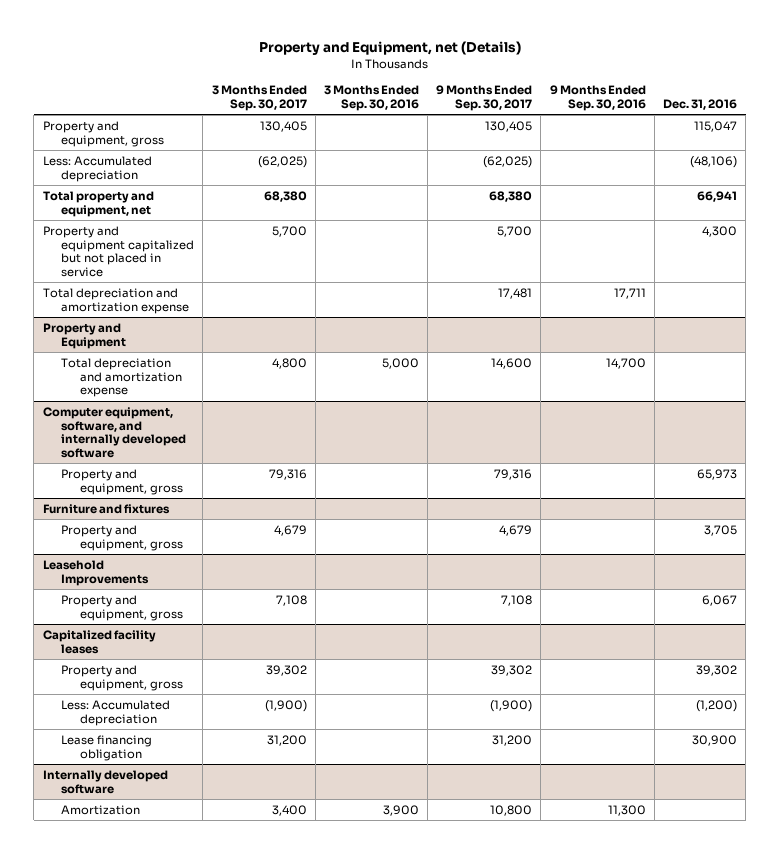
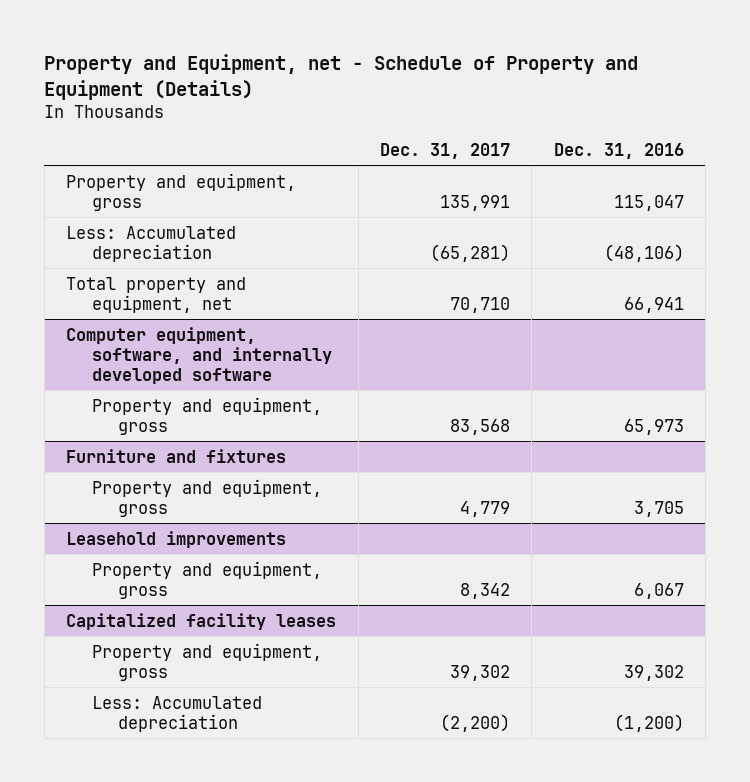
- Property and Equipment, net (Details)
+ Property and Equipment, net - Schedule of Property and Equipment (Details)
- | 3 Months Ended Sep. 30, 2017 | 3 Months Ended Sep. 30, 2016 | 9 Months Ended Sep. 30, 2017 | 9 Months Ended Sep. 30, 2016 | Dec. 31, 2016
+ | Dec. 31, 2017 | Dec. 31, 2016
- Property and equipment capitalized but not placed in service | 5,700 | | 5,700 | | 4,300
- Total depreciation and amortization expense | | | 17,481 | 17,711 |
- Property and Equipment
- Total depreciation and amortization expense | 4,800 | 5,000 | 14,600 | 14,700 |
- Leasehold Improvements
+ Leasehold improvements
@ Capitalized facility leases
- Lease financing obligation | 31,200 | | 31,200 | | 30,900
- Internally developed software
- Amortization | 3,400 | 3,900 | 10,800 | 11,300 |

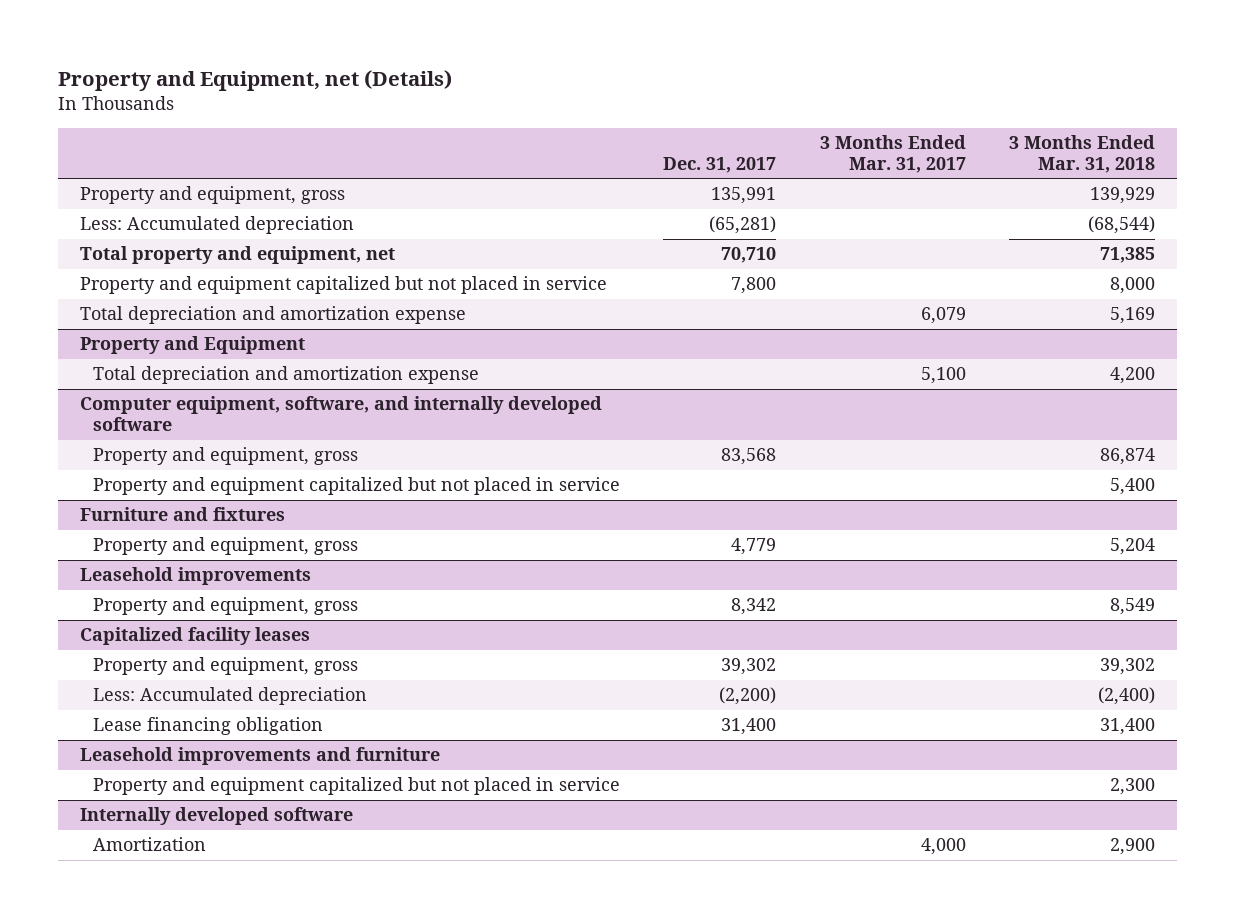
- Property and Equipment, net - Schedule of Property and Equipment (Details)
+ Property and Equipment, net (Details)
- | Dec. 31, 2017 | Dec. 31, 2016
+ | Dec. 31, 2017 | 3 Months Ended Mar. 31, 2017 | 3 Months Ended Mar. 31, 2018
+ Property and equipment capitalized but not placed in service | 7,800 | | 8,000
+ Total depreciation and amortization expense | | 6,079 | 5,169
+ Property and Equipment
+ Total depreciation and amortization expense | | 5,100 | 4,200
@ Computer equipment, software, and internally developed software
+ Property and equipment capitalized but not placed in service | | | 5,400
@ Capitalized facility leases
+ Lease financing obligation | 31,400 | | 31,400
+ Leasehold improvements and furniture
+ Property and equipment capitalized but not placed in service | | | 2,300
+ Internally developed software
+ Amortization | | 4,000 | 2,900

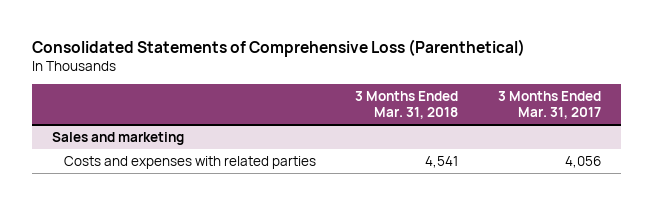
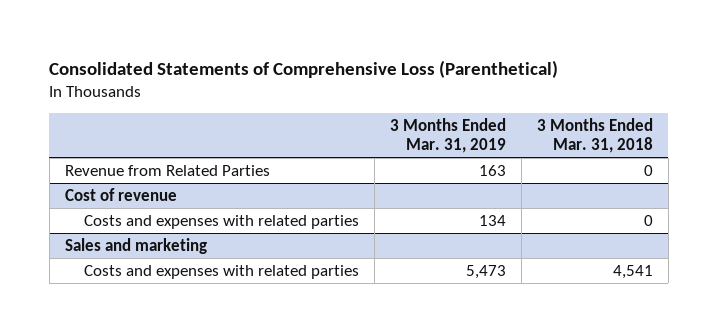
- | 3 Months Ended Mar. 31, 2018 | 3 Months Ended Mar. 31, 2017
+ | 3 Months Ended Mar. 31, 2019 | 3 Months Ended Mar. 31, 2018
+ Revenue from Related Parties | 163 | 0
+ Cost of revenue
+ Costs and expenses with related parties | 134 | 0

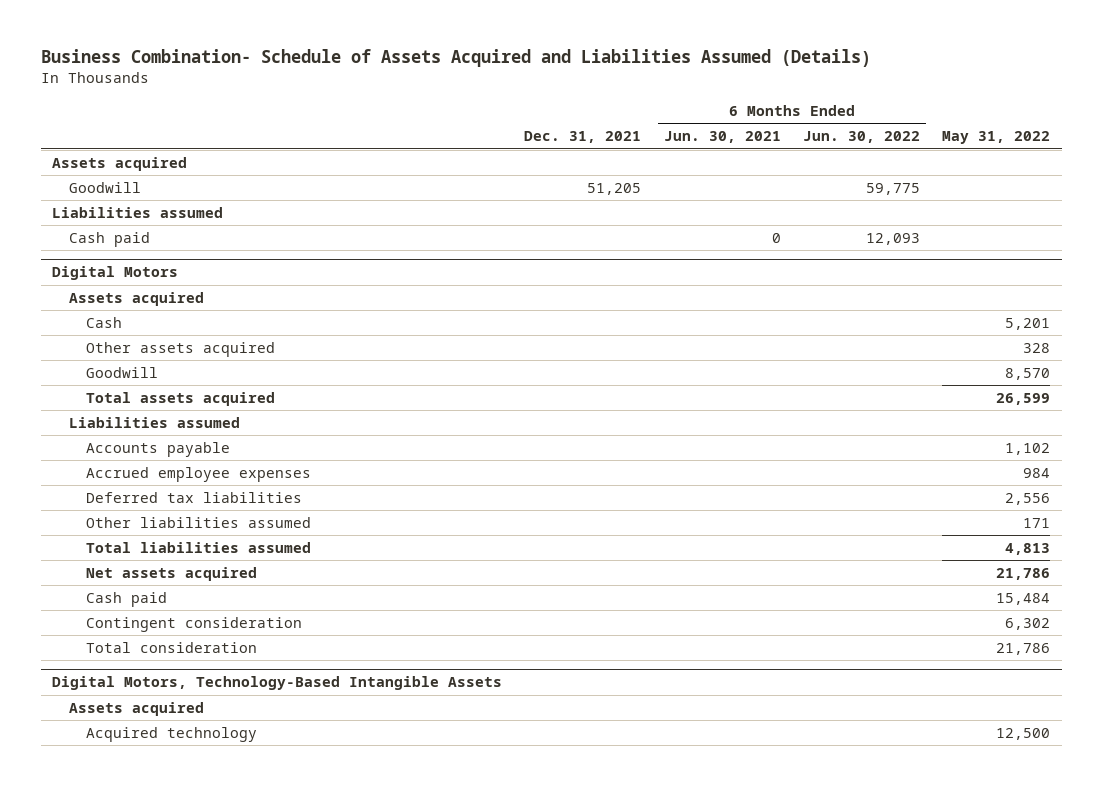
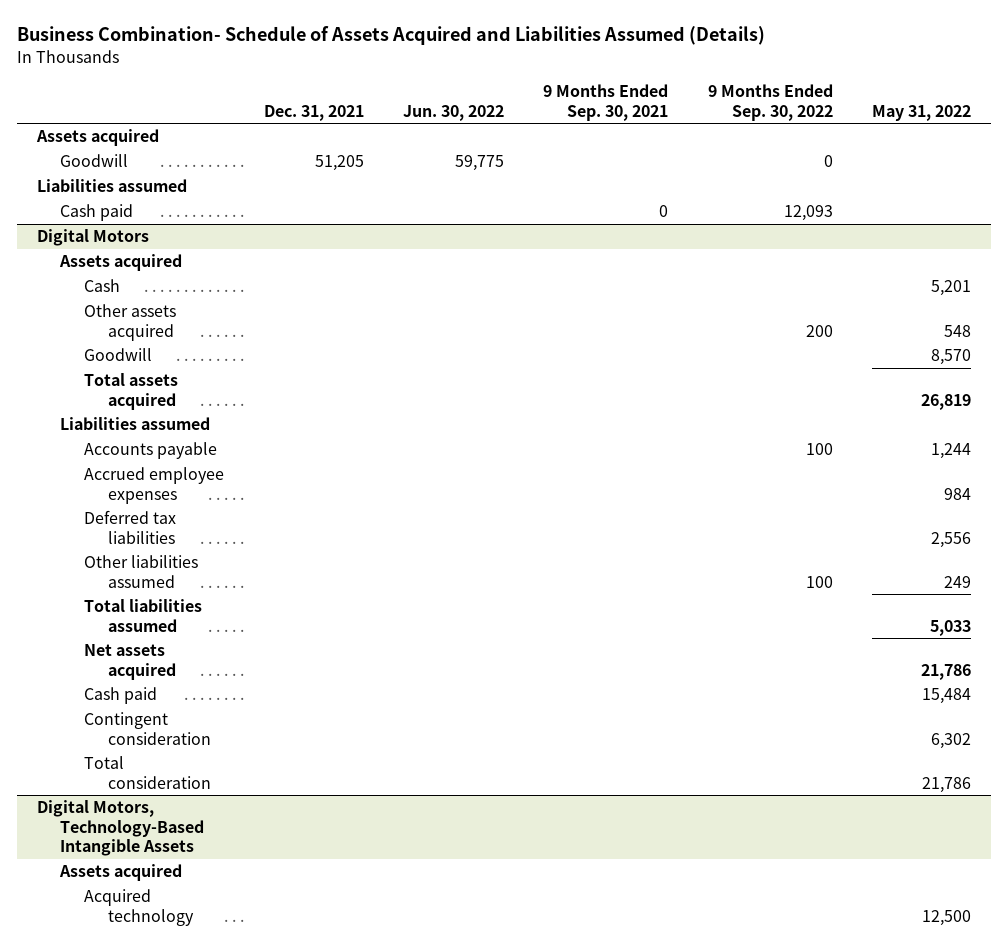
- | Dec. 31, 2021 | 6 Months Ended Jun. 30, 2021 | 6 Months Ended Jun. 30, 2022 | May 31, 2022
+ | Dec. 31, 2021 | Jun. 30, 2022 | 9 Months Ended Sep. 30, 2021 | 9 Months Ended Sep. 30, 2022 | May 31, 2022
@ Digital Motors
- Other assets acquired | | | | 328
+ Other assets acquired | | | | 200 | 548
- Total assets acquired | | | | 26,599
+ Total assets acquired | | | | | 26,819
- Accounts payable | | | | 1,102
+ Accounts payable | | | | 100 | 1,244
- Other liabilities assumed | | | | 171
- Total liabilities assumed | | | | 4,813
+ Other liabilities assumed | | | | 100 | 249
+ Total liabilities assumed | | | | | 5,033

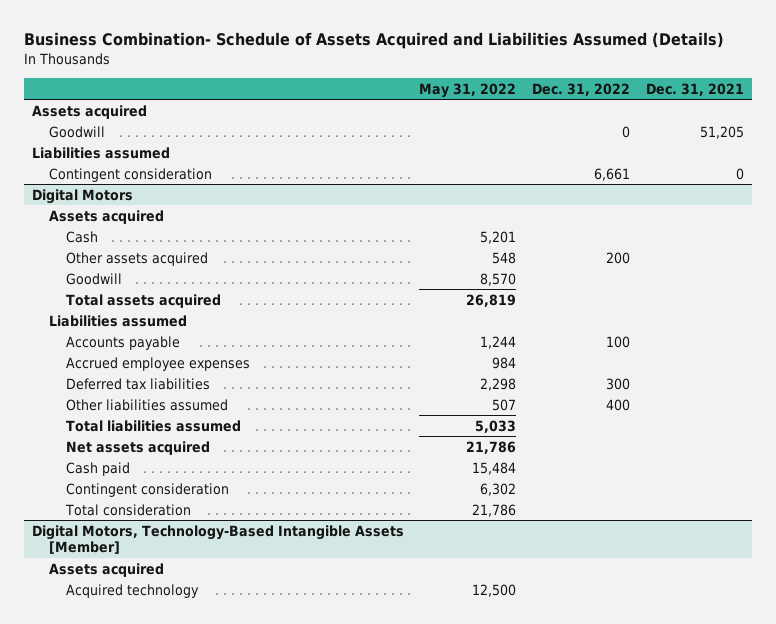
- | Dec. 31, 2021 | Jun. 30, 2022 | 9 Months Ended Sep. 30, 2021 | 9 Months Ended Sep. 30, 2022 | May 31, 2022
+ | May 31, 2022 | Dec. 31, 2022 | Dec. 31, 2021
- Cash paid | | | 0 | 12,093 |
+ Contingent consideration | | 6,661 | 0
@ Digital Motors
- Deferred tax liabilities | | | | | 2,556
- Other liabilities assumed | | | | 100 | 249
+ Deferred tax liabilities | 2,298 | 300 |
+ Other liabilities assumed | 507 | 400 |
- Digital Motors, Technology-Based Intangible Assets
+ Digital Motors, Technology-Based Intangible Assets [Member]

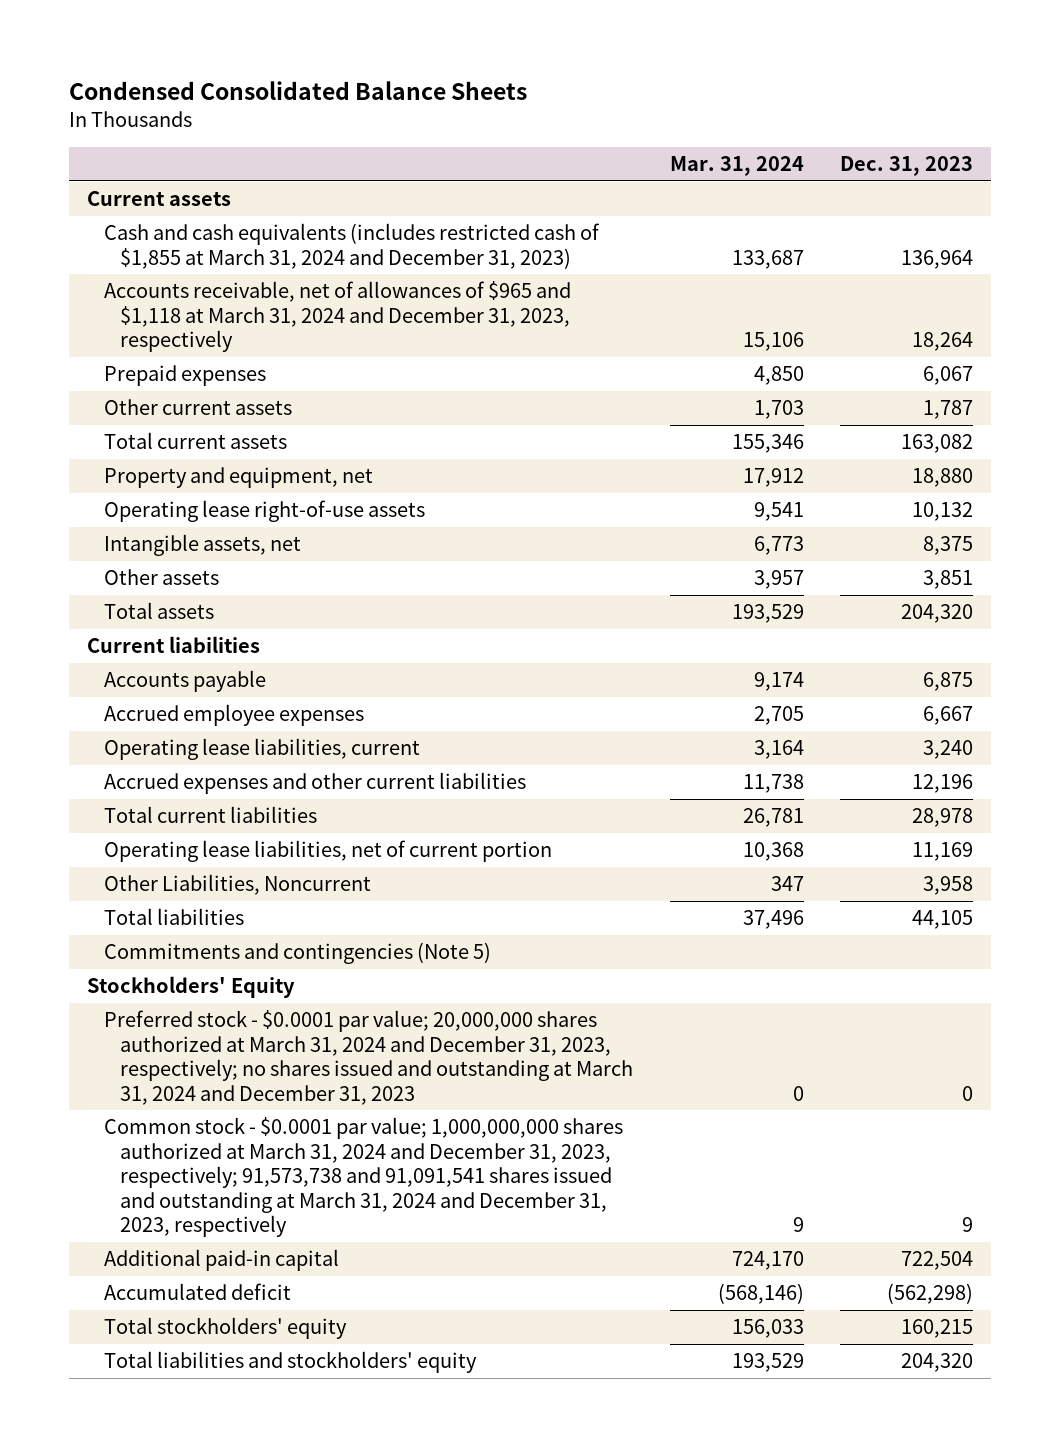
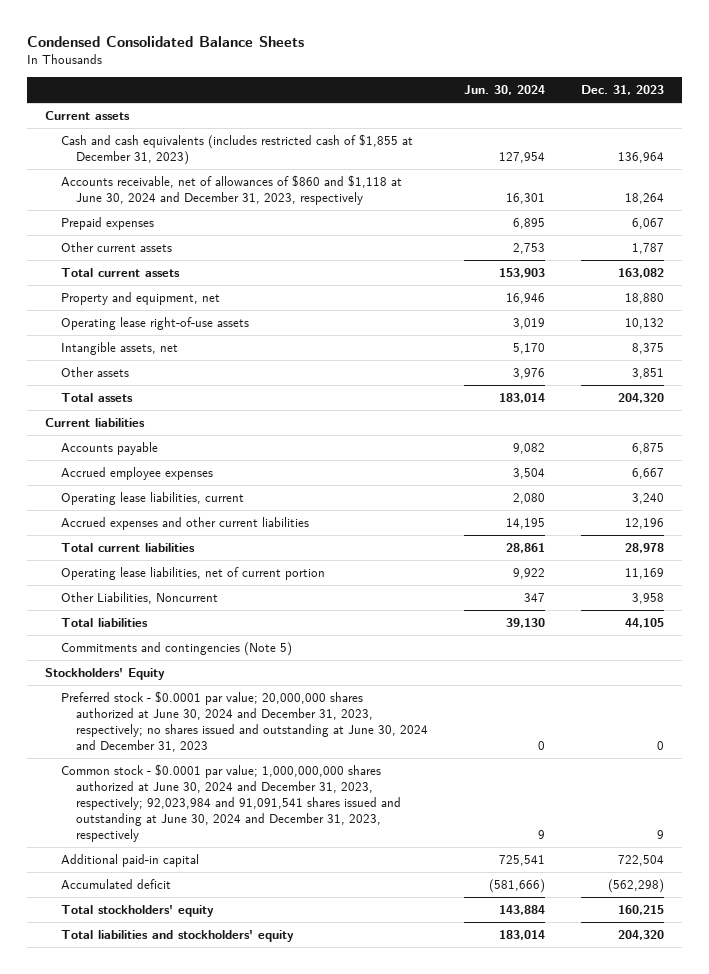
- | Mar. 31, 2024 | Dec. 31, 2023
+ | Jun. 30, 2024 | Dec. 31, 2023
- Cash and cash equivalents (includes restricted cash of $1,855 at March 31, 2024 and December 31, 2023) | 133,687 | 136,964
- Accounts receivable, net of allowances of $965 and $1,118 at March 31, 2024 and December 31, 2023, respectively | 15,106 | 18,264
+ Cash and cash equivalents (includes restricted cash of $1,855 at December 31, 2023) | 127,954 | 136,964
+ Accounts receivable, net of allowances of $860 and $1,118 at June 30, 2024 and December 31, 2023, respectively | 16,301 | 18,264
- Preferred stock - $0.0001 par value; 20,000,000 shares authorized at March 31, 2024 and December 31, 2023, respectively; no shares issued and outstanding at March 31, 2024 and December 31, 2023 | 0 | 0
- Common stock - $0.0001 par value; 1,000,000,000 shares authorized at March 31, 2024 and December 31, 2023, respectively; 91,573,738 and 91,091,541 shares issued and outstanding at March 31, 2024 and December 31, 2023, respectively | 9 | 9
+ Preferred stock - $0.0001 par value; 20,000,000 shares authorized at June 30, 2024 and December 31, 2023, respectively; no shares issued and outstanding at June 30, 2024 and December 31, 2023 | 0 | 0
+ Common stock - $0.0001 par value; 1,000,000,000 shares authorized at June 30, 2024 and December 31, 2023, respectively; 92,023,984 and 91,091,541 shares issued and outstanding at June 30, 2024 and December 31, 2023, respectively | 9 | 9

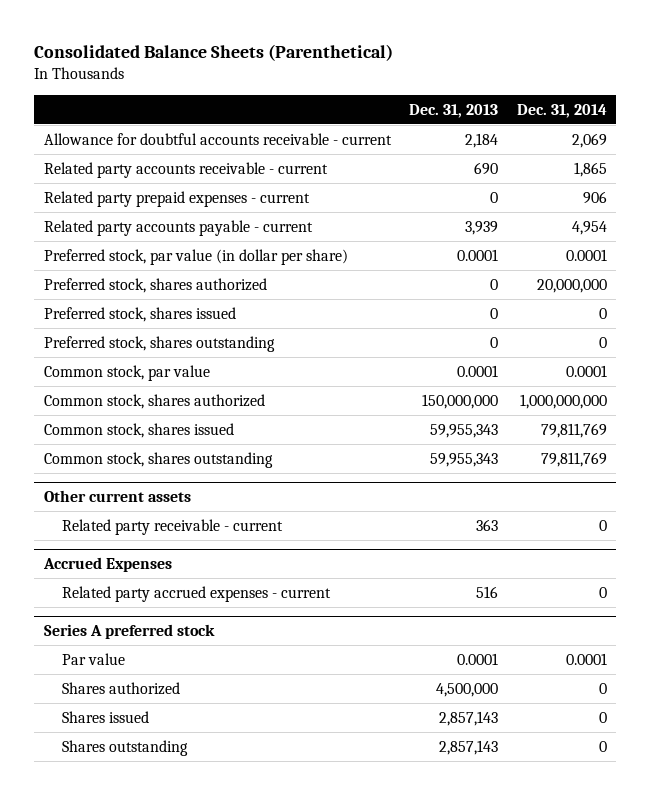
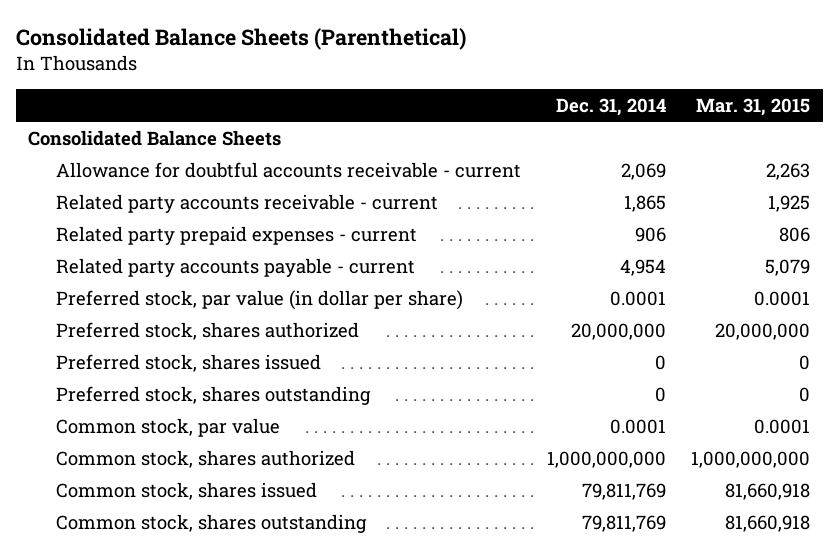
- | Dec. 31, 2013 | Dec. 31, 2014
+ | Dec. 31, 2014 | Mar. 31, 2015
+ Consolidated Balance Sheets
- Other current assets
- Related party receivable - current | 363 | 0
- Accrued Expenses
- Related party accrued expenses - current | 516 | 0
- Series A preferred stock
- Par value | 0.0001 | 0.0001
- Shares authorized | 4,500,000 | 0
- Shares issued | 2,857,143 | 0
- Shares outstanding | 2,857,143 | 0

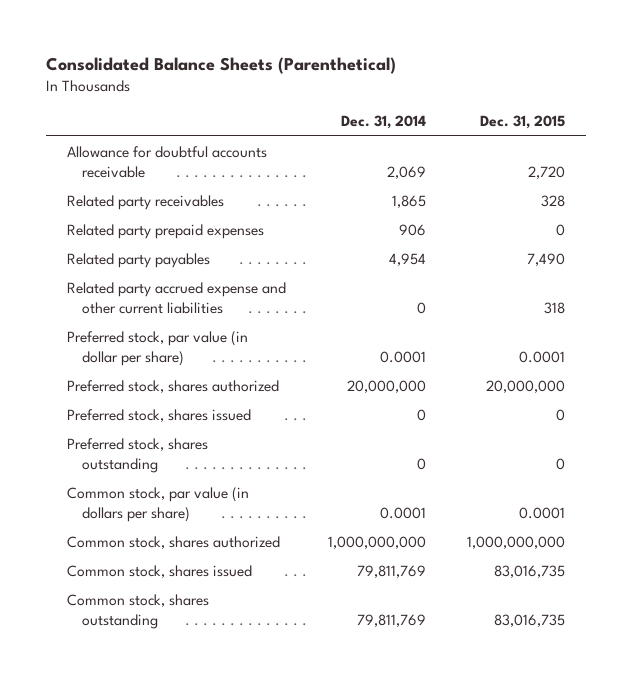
- | Dec. 31, 2014 | Mar. 31, 2015
+ | Dec. 31, 2014 | Dec. 31, 2015
- Consolidated Balance Sheets
- Allowance for doubtful accounts receivable - current | 2,069 | 2,263
- Related party accounts receivable - current | 1,865 | 1,925
- Related party prepaid expenses - current | 906 | 806
- Related party accounts payable - current | 4,954 | 5,079
+ Allowance for doubtful accounts receivable | 2,069 | 2,720
+ Related party receivables | 1,865 | 328
+ Related party prepaid expenses | 906 | 0
+ Related party payables | 4,954 | 7,490
+ Related party accrued expense and other current liabilities | 0 | 318
- Common stock, par value | 0.0001 | 0.0001
+ Common stock, par value (in dollars per share) | 0.0001 | 0.0001

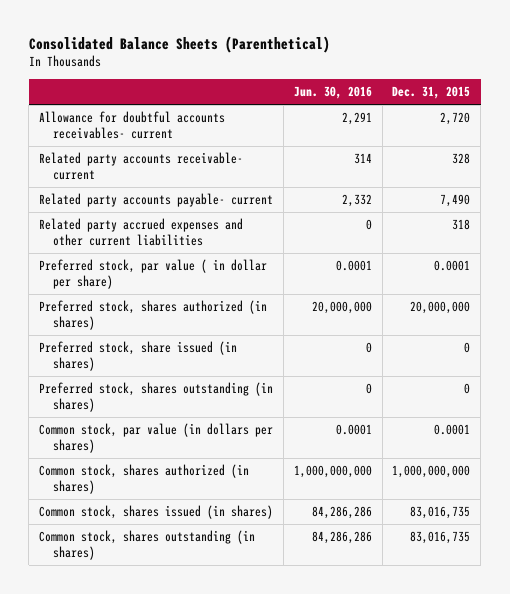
- | Dec. 31, 2014 | Dec. 31, 2015
+ | Jun. 30, 2016 | Dec. 31, 2015
- Allowance for doubtful accounts receivable | 2,069 | 2,720
- Related party receivables | 1,865 | 328
- Related party prepaid expenses | 906 | 0
- Related party payables | 4,954 | 7,490
- Related party accrued expense and other current liabilities | 0 | 318
- Preferred stock, par value (in dollar per share) | 0.0001 | 0.0001
- Preferred stock, shares authorized | 20,000,000 | 20,000,000
- Preferred stock, shares issued | 0 | 0
- Preferred stock, shares outstanding | 0 | 0
- Common stock, par value (in dollars per share) | 0.0001 | 0.0001
- Common stock, shares authorized | 1,000,000,000 | 1,000,000,000
- Common stock, shares issued | 79,811,769 | 83,016,735
- Common stock, shares outstanding | 79,811,769 | 83,016,735
+ Allowance for doubtful accounts receivables- current | 2,291 | 2,720
+ Related party accounts receivable- current | 314 | 328
+ Related party accounts payable- current | 2,332 | 7,490
+ Related party accrued expenses and other current liabilities | 0 | 318
+ Preferred stock, par value ( in dollar per share) | 0.0001 | 0.0001
+ Preferred stock, shares authorized (in shares) | 20,000,000 | 20,000,000
+ Preferred stock, share issued (in shares) | 0 | 0
+ Preferred stock, shares outstanding (in shares) | 0 | 0
+ Common stock, par value (in dollars per shares) | 0.0001 | 0.0001
+ Common stock, shares authorized (in shares) | 1,000,000,000 | 1,000,000,000
+ Common stock, shares issued (in shares) | 84,286,286 | 83,016,735
+ Common stock, shares outstanding (in shares) | 84,286,286 | 83,016,735

